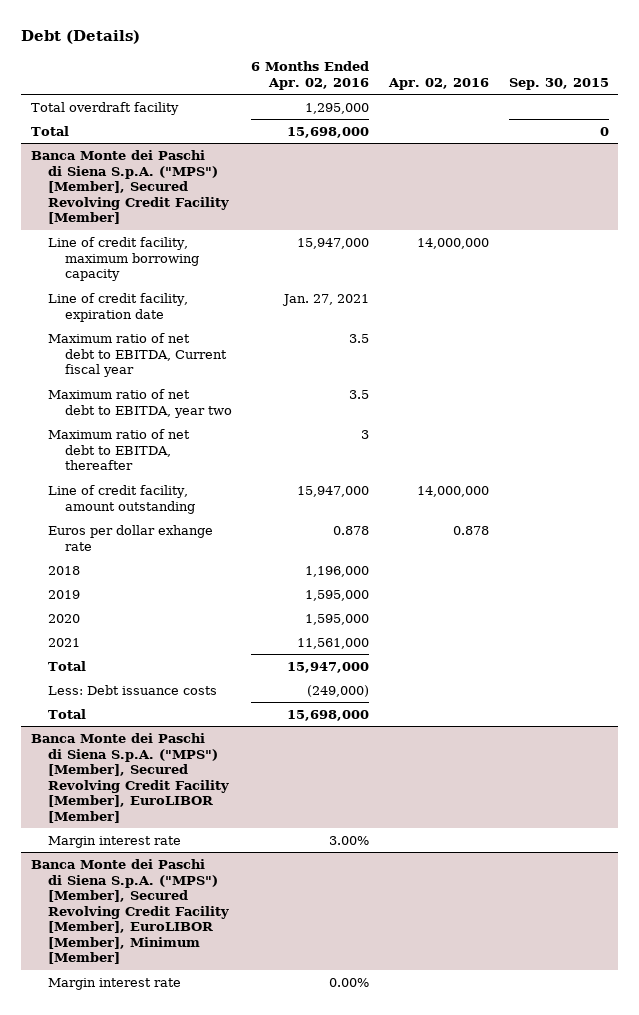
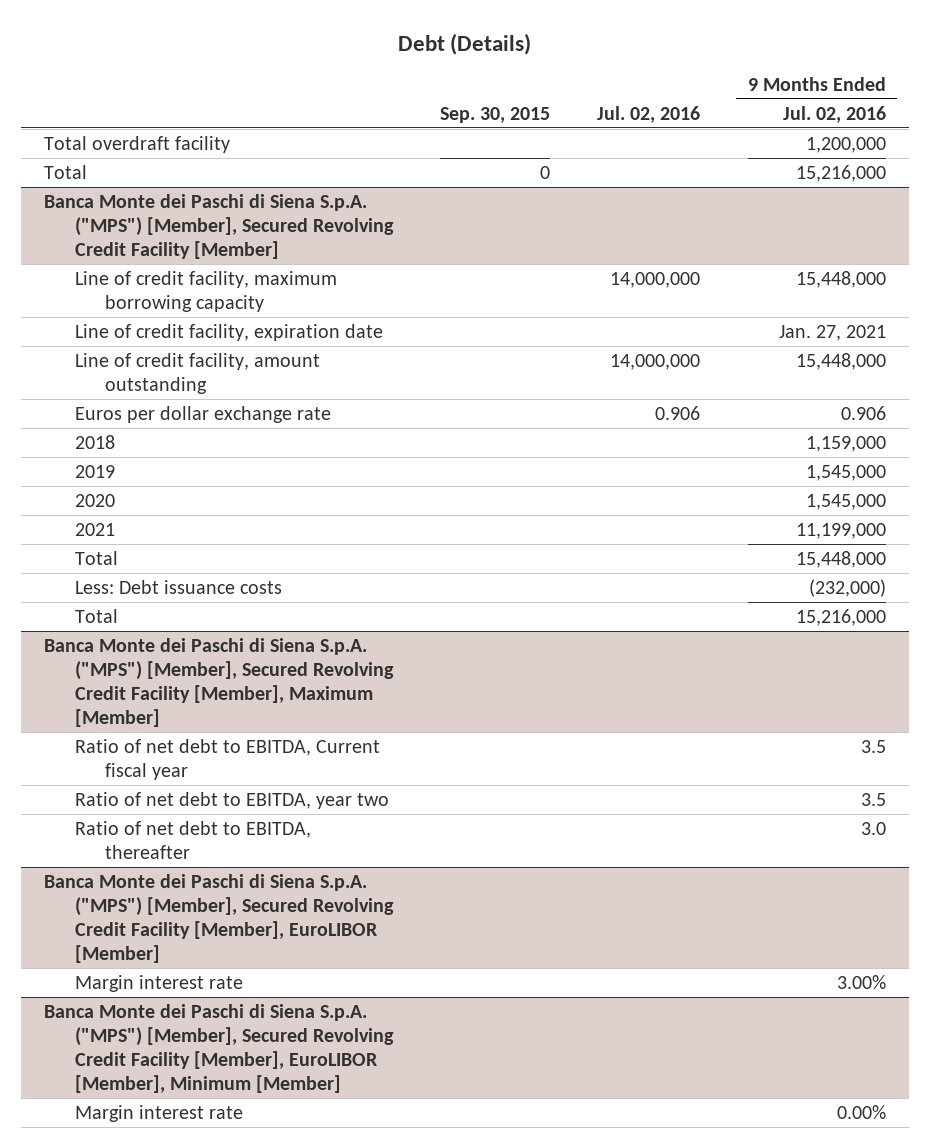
- | 6 Months Ended Apr. 02, 2016 | Apr. 02, 2016 | Sep. 30, 2015
+ | Sep. 30, 2015 | Jul. 02, 2016 | 9 Months Ended Jul. 02, 2016
@ Banca Monte dei Paschi di Siena S.p.A. ("MPS") [Member], Secured Revolving Credit Facility [Member]
- Maximum ratio of net debt to EBITDA, Current fiscal year | 3.5 | |
- Maximum ratio of net debt to EBITDA, year two | 3.5 | |
- Maximum ratio of net debt to EBITDA, thereafter | 3 | |
- Euros per dollar exhange rate | 0.878 | 0.878 |
+ Euros per dollar exchange rate | | 0.906 | 0.906
+ Banca Monte dei Paschi di Siena S.p.A. ("MPS") [Member], Secured Revolving Credit Facility [Member], Maximum [Member]
+ Ratio of net debt to EBITDA, Current fiscal year | | | 3.5
+ Ratio of net debt to EBITDA, year two | | | 3.5
+ Ratio of net debt to EBITDA, thereafter | | | 3.0

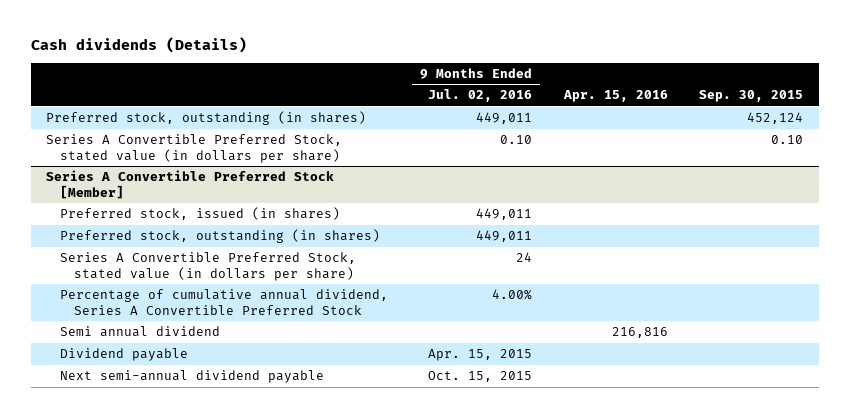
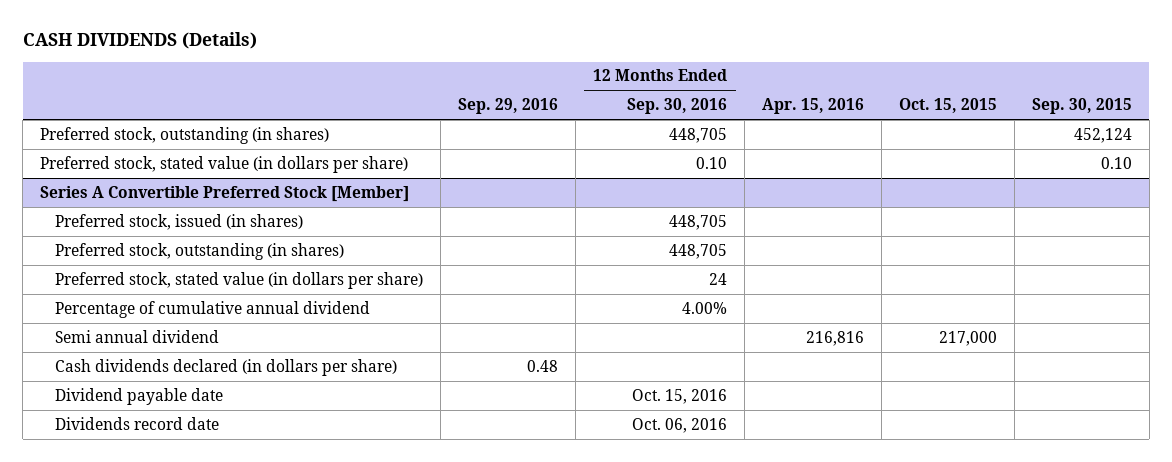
- Cash dividends (Details)
+ CASH DIVIDENDS (Details)
- | 9 Months Ended Jul. 02, 2016 | Apr. 15, 2016 | Sep. 30, 2015
+ | Sep. 29, 2016 | 12 Months Ended Sep. 30, 2016 | Apr. 15, 2016 | Oct. 15, 2015 | Sep. 30, 2015
- Series A Convertible Preferred Stock, stated value (in dollars per share) | 0.10 | | 0.10
+ Preferred stock, stated value (in dollars per share) | | 0.10 | | | 0.10
@ Series A Convertible Preferred Stock [Member]
- Series A Convertible Preferred Stock, stated value (in dollars per share) | 24 | |
- Percentage of cumulative annual dividend, Series A Convertible Preferred Stock | 4.00% | |
+ Preferred stock, stated value (in dollars per share) | | 24 | | |
+ Percentage of cumulative annual dividend | | 4.00% | | |
- Dividend payable | Apr. 15, 2015 | |
- Next semi-annual dividend payable | Oct. 15, 2015 | |
+ Cash dividends declared (in dollars per share) | 0.48 | | | |
+ Dividend payable date | | Oct. 15, 2016 | | |
+ Dividends record date | | Oct. 06, 2016 | | |

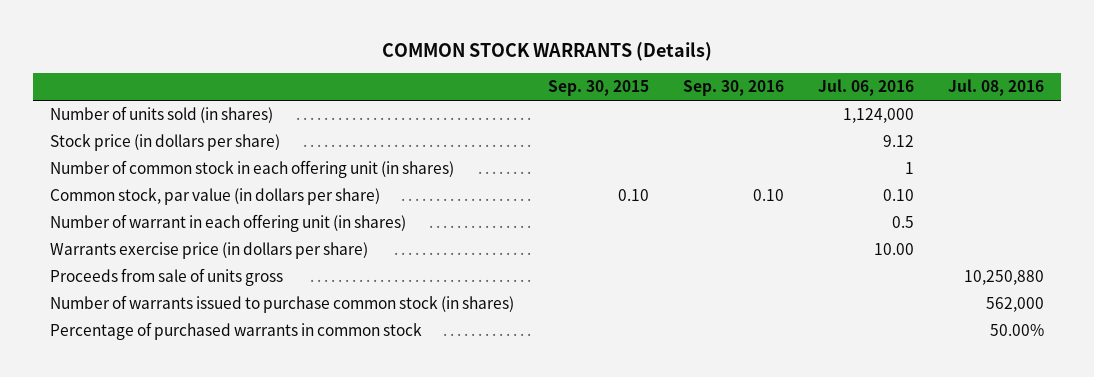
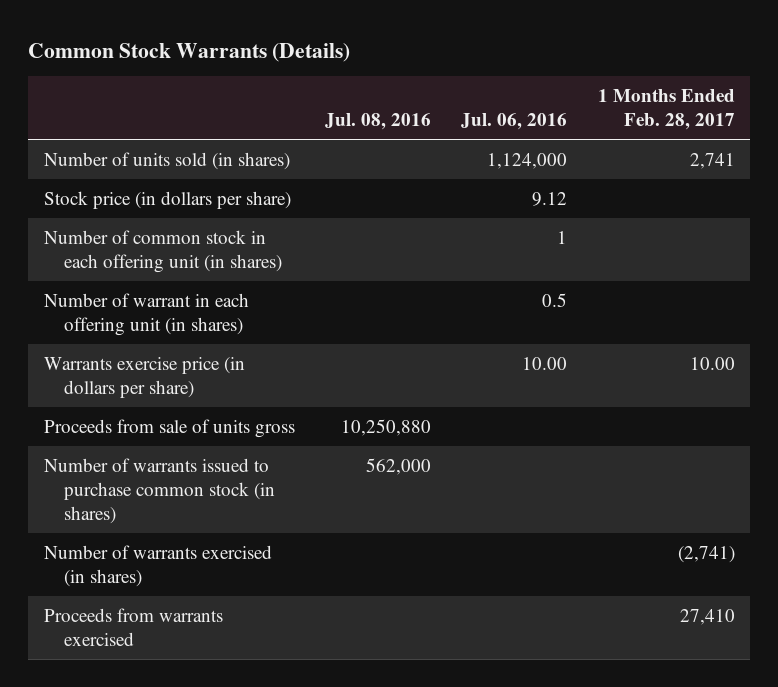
- COMMON STOCK WARRANTS (Details)
+ Common Stock Warrants (Details)
- | Sep. 30, 2015 | Sep. 30, 2016 | Jul. 06, 2016 | Jul. 08, 2016
+ | Jul. 08, 2016 | Jul. 06, 2016 | 1 Months Ended Feb. 28, 2017
- Common stock, par value (in dollars per share) | 0.10 | 0.10 | 0.10 |
- Percentage of purchased warrants in common stock | | | | 50.00%
+ Number of warrants exercised (in shares) | | | (2,741)
+ Proceeds from warrants exercised | | | 27,410

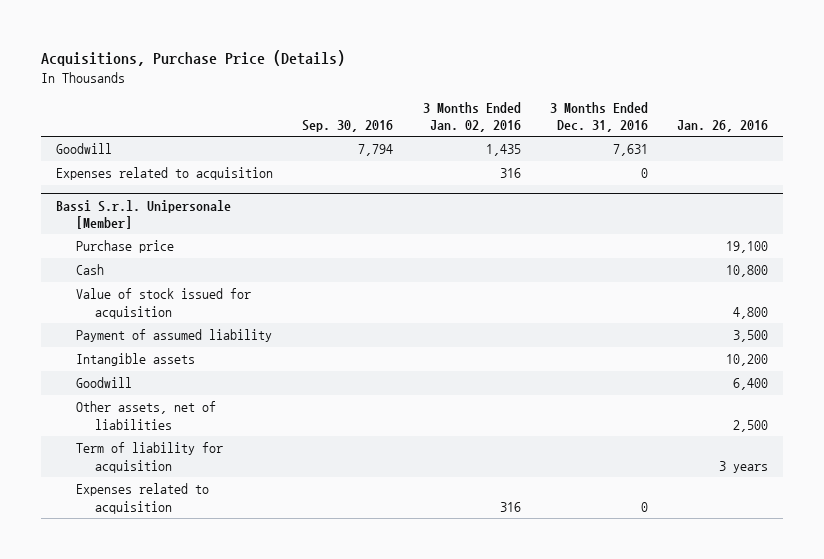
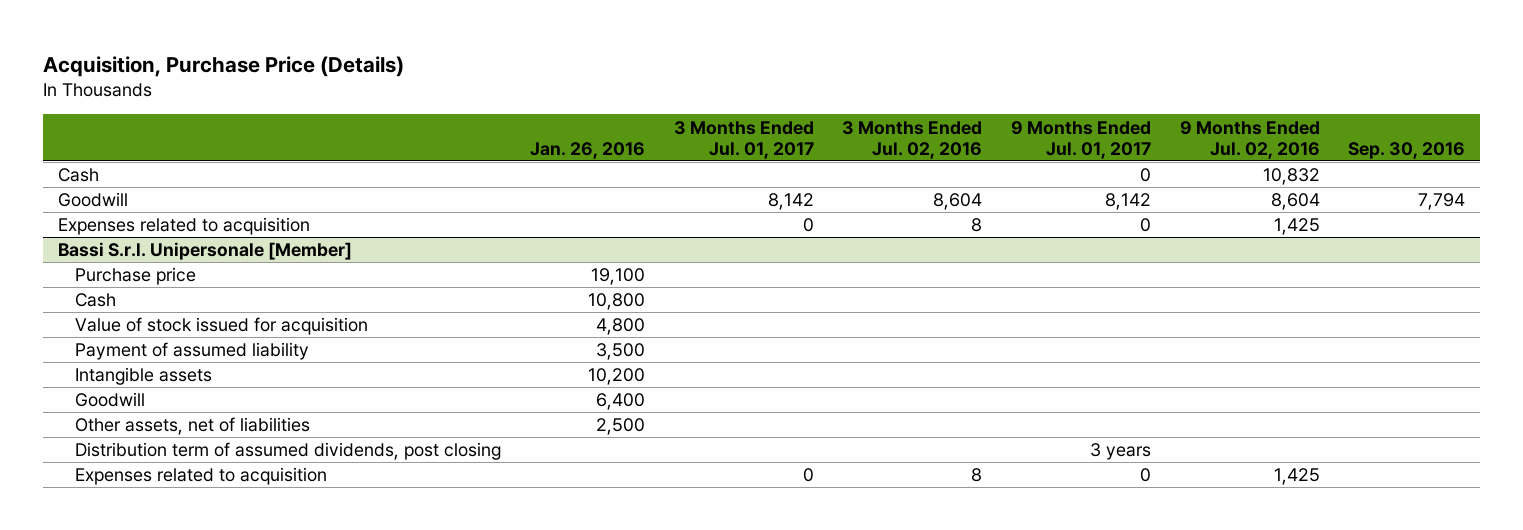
- Acquisitions, Purchase Price (Details)
+ Acquisition, Purchase Price (Details)
- | Sep. 30, 2016 | 3 Months Ended Jan. 02, 2016 | 3 Months Ended Dec. 31, 2016 | Jan. 26, 2016
+ | Jan. 26, 2016 | 3 Months Ended Jul. 01, 2017 | 3 Months Ended Jul. 02, 2016 | 9 Months Ended Jul. 01, 2017 | 9 Months Ended Jul. 02, 2016 | Sep. 30, 2016
+ Cash | | | | 0 | 10,832 |
@ Bassi S.r.l. Unipersonale [Member]
- Term of liability for acquisition | | | | 3 years
+ Distribution term of assumed dividends, post closing | | | | 3 years | |

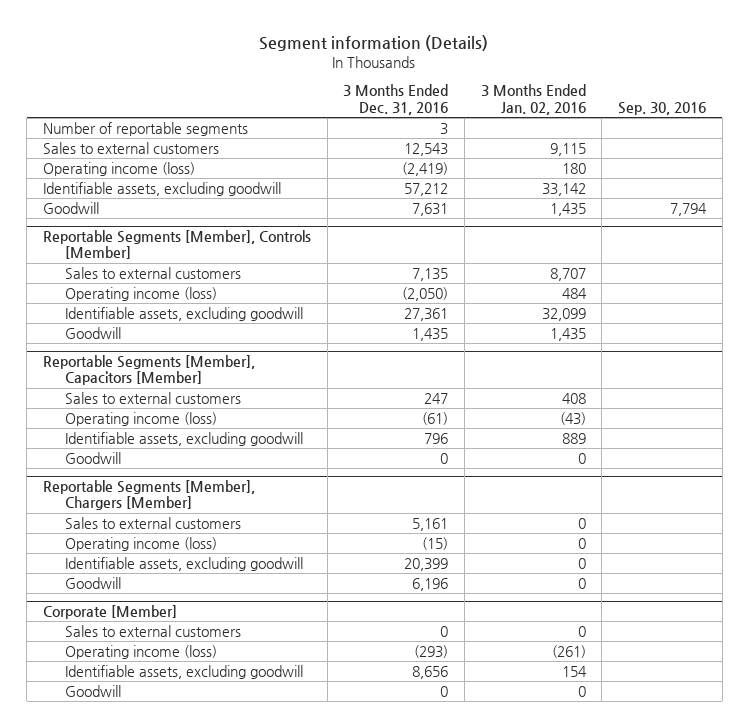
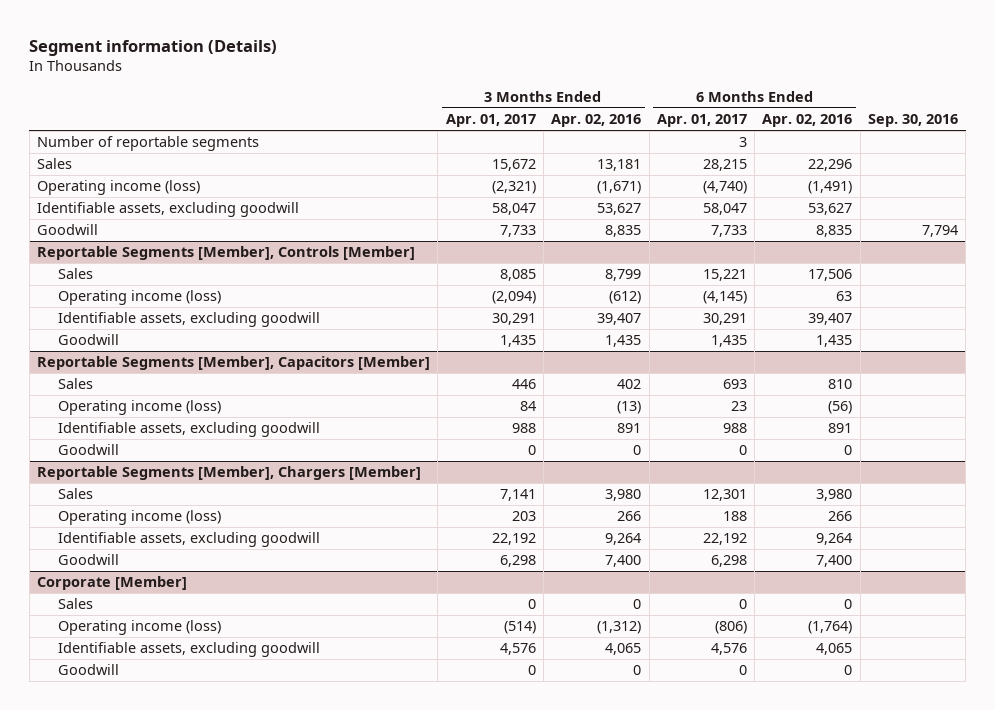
- | 3 Months Ended Dec. 31, 2016 | 3 Months Ended Jan. 02, 2016 | Sep. 30, 2016
+ | 3 Months Ended Apr. 01, 2017 | 3 Months Ended Apr. 02, 2016 | 6 Months Ended Apr. 01, 2017 | 6 Months Ended Apr. 02, 2016 | Sep. 30, 2016
- Sales to external customers | 12,543 | 9,115 |
+ Sales | 15,672 | 13,181 | 28,215 | 22,296 |
@ Reportable Segments [Member], Controls [Member]
- Sales to external customers | 7,135 | 8,707 |
+ Sales | 8,085 | 8,799 | 15,221 | 17,506 |
@ Reportable Segments [Member], Capacitors [Member]
- Sales to external customers | 247 | 408 |
+ Sales | 446 | 402 | 693 | 810 |
@ Reportable Segments [Member], Chargers [Member]
- Sales to external customers | 5,161 | 0 |
+ Sales | 7,141 | 3,980 | 12,301 | 3,980 |
@ Corporate [Member]
- Sales to external customers | 0 | 0 |
+ Sales | 0 | 0 | 0 | 0 |

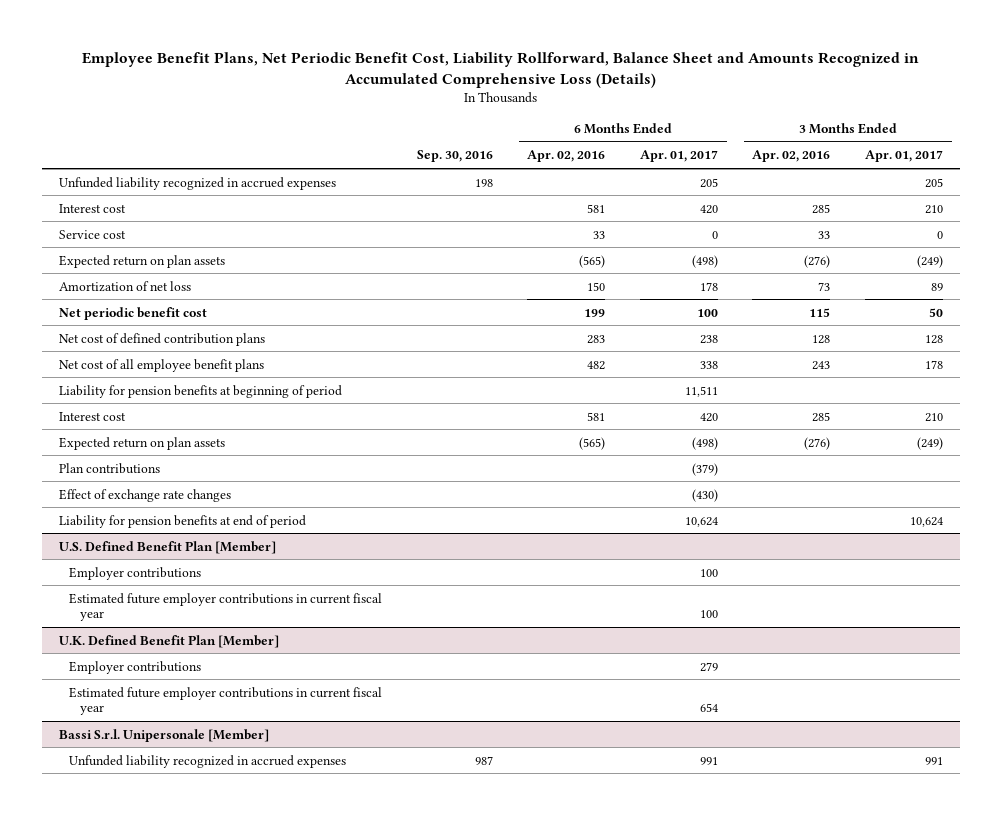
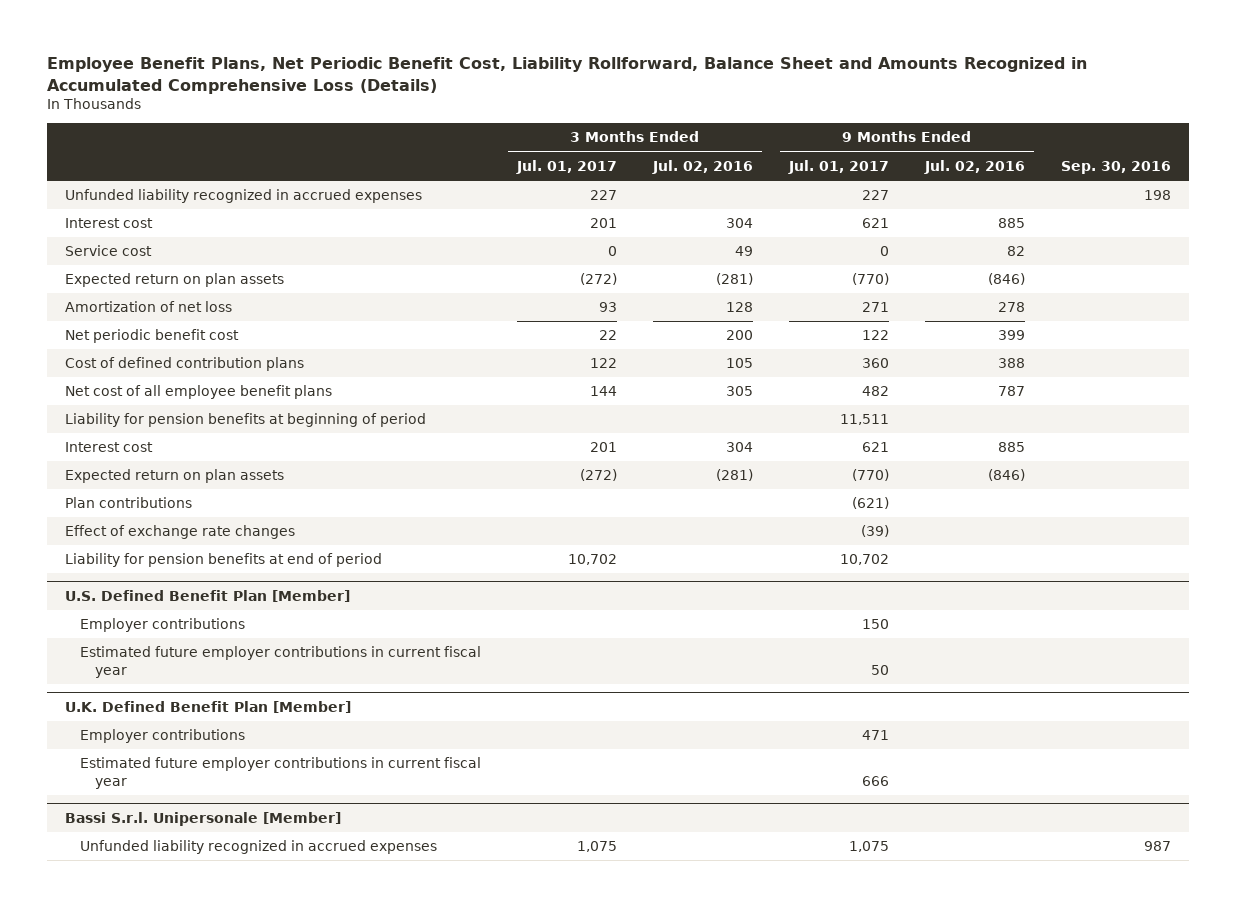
- | Sep. 30, 2016 | 6 Months Ended Apr. 02, 2016 | 6 Months Ended Apr. 01, 2017 | 3 Months Ended Apr. 02, 2016 | 3 Months Ended Apr. 01, 2017
+ | 3 Months Ended Jul. 01, 2017 | 3 Months Ended Jul. 02, 2016 | 9 Months Ended Jul. 01, 2017 | 9 Months Ended Jul. 02, 2016 | Sep. 30, 2016
- Net cost of defined contribution plans | | 283 | 238 | 128 | 128
+ Cost of defined contribution plans | 122 | 105 | 360 | 388 |

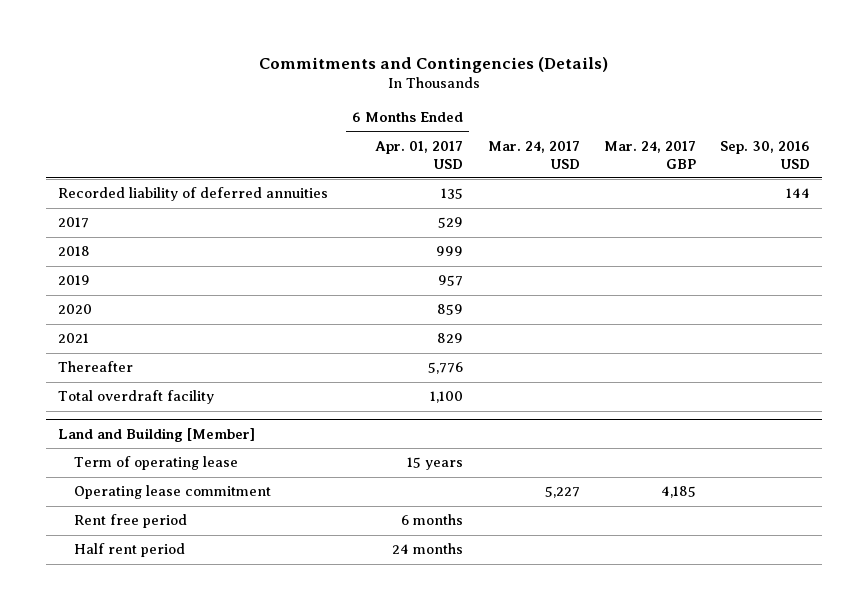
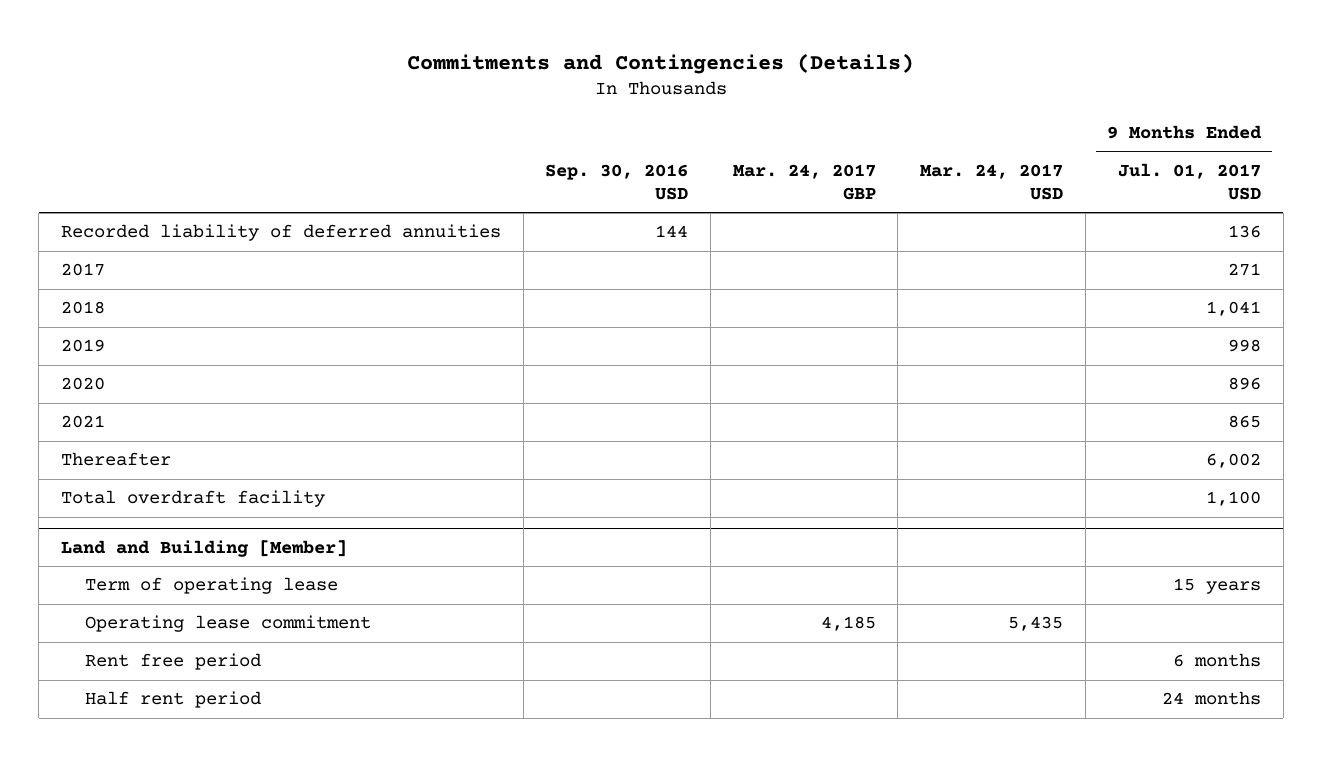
- | 6 Months Ended Apr. 01, 2017 USD | Mar. 24, 2017 USD | Mar. 24, 2017 GBP | Sep. 30, 2016 USD
+ | Sep. 30, 2016 USD | Mar. 24, 2017 GBP | Mar. 24, 2017 USD | 9 Months Ended Jul. 01, 2017 USD
@ Land and Building [Member]
- Operating lease commitment | | 5,227 | 4,185 |
+ Operating lease commitment | | 4,185 | 5,435 |

